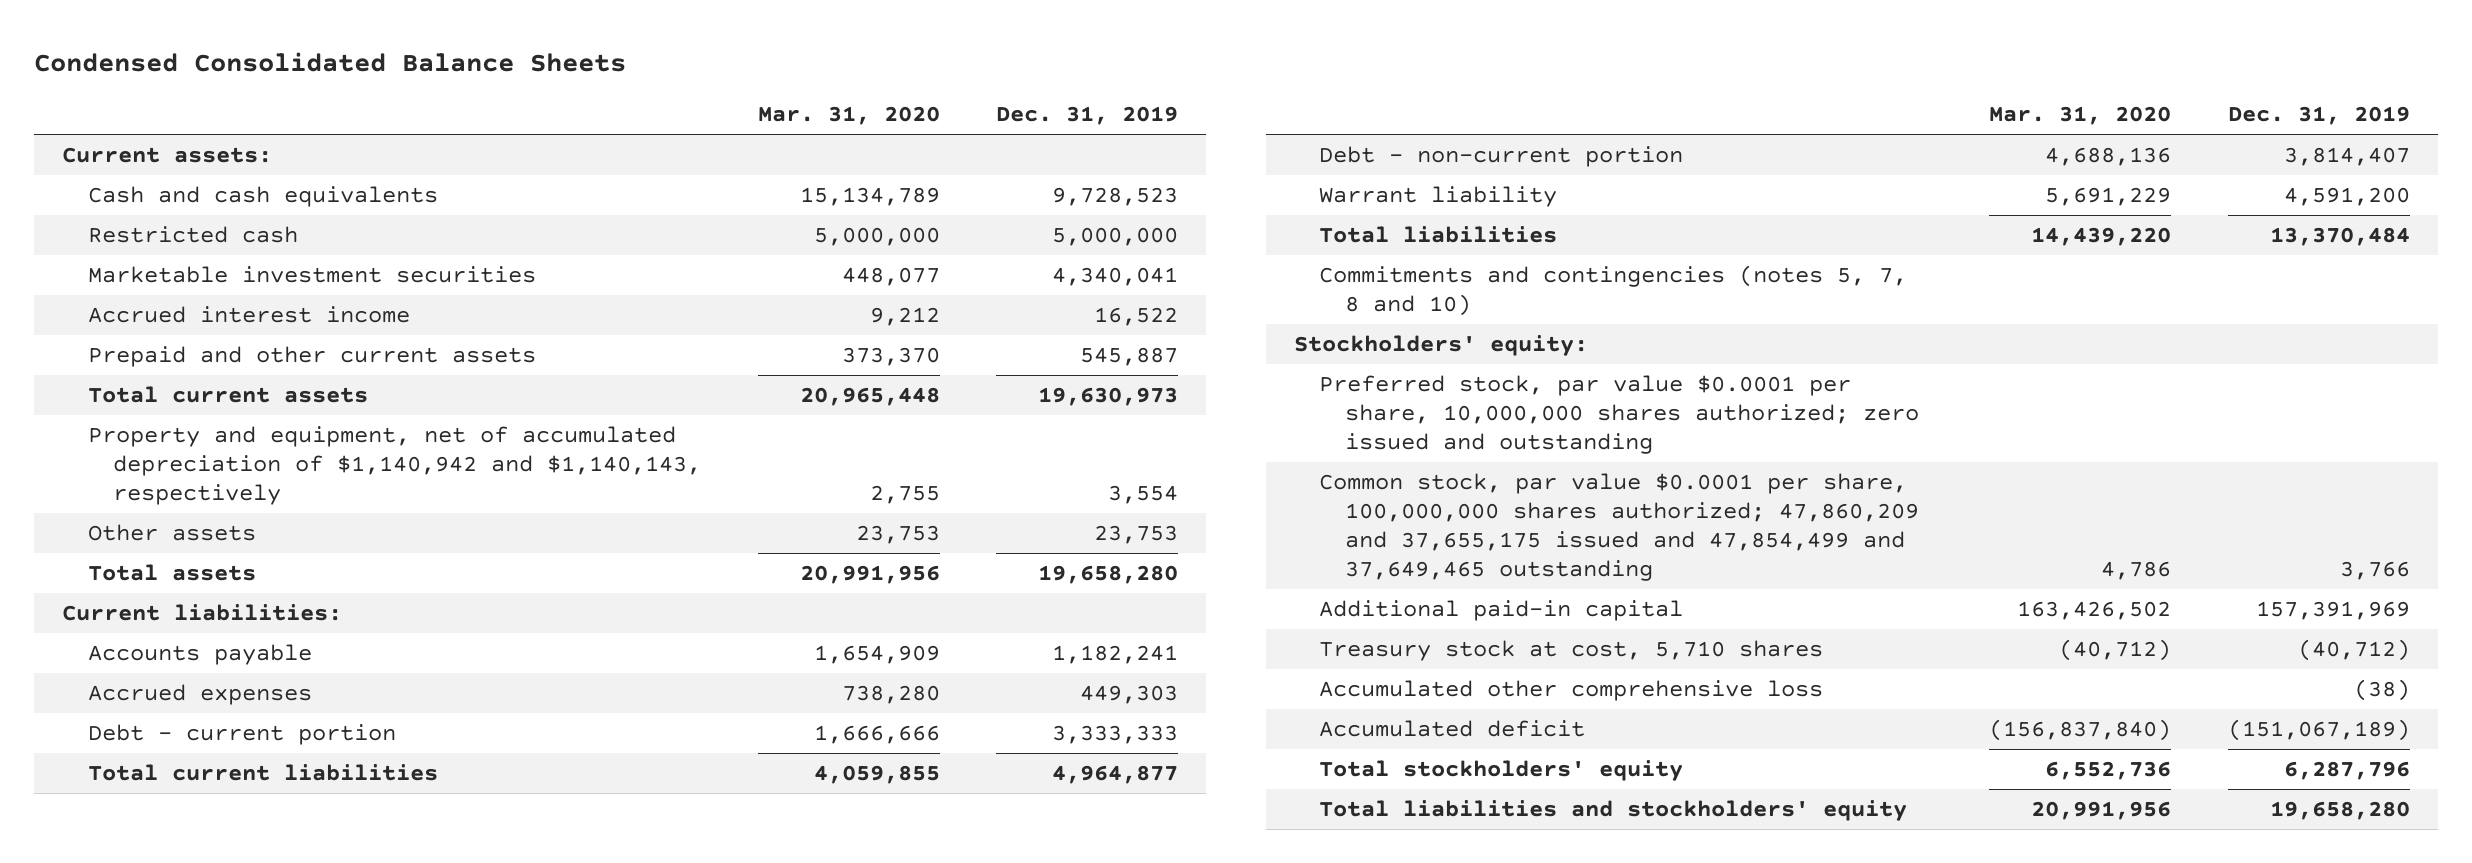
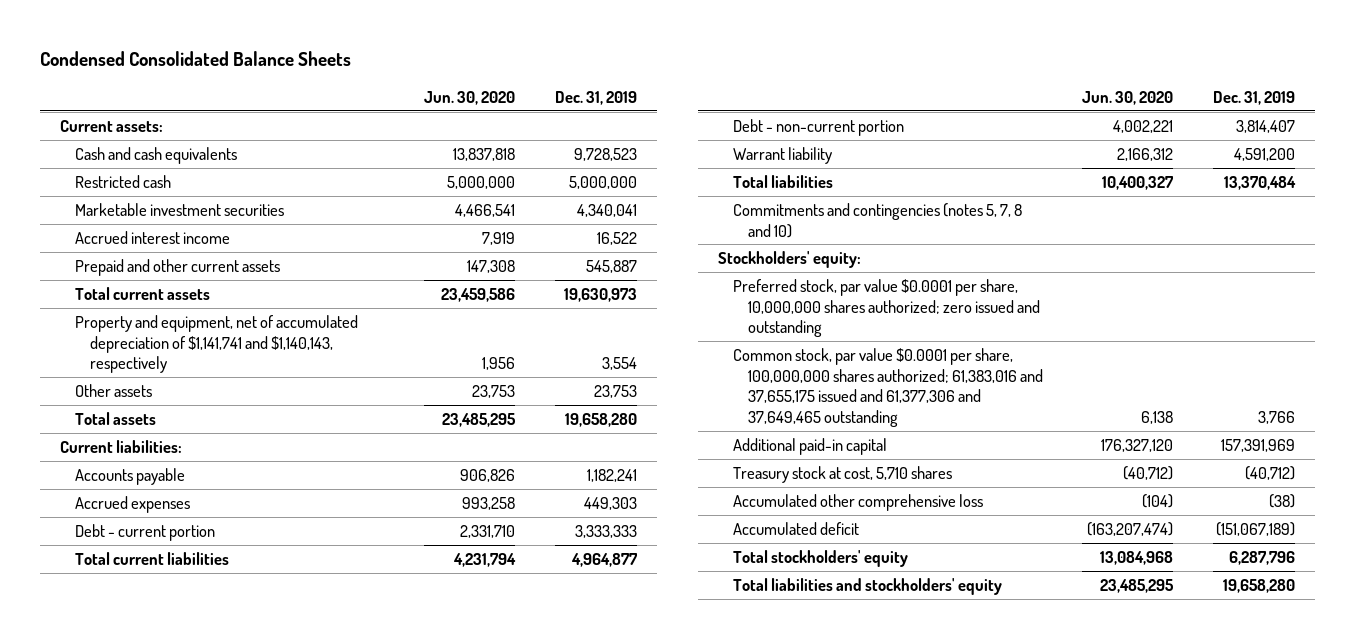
- | Mar. 31, 2020 | Dec. 31, 2019
+ | Jun. 30, 2020 | Dec. 31, 2019
- Property and equipment, net of accumulated depreciation of $1,140,942 and $1,140,143, respectively | 2,755 | 3,554
+ Property and equipment, net of accumulated depreciation of $1,141,741 and $1,140,143, respectively | 1,956 | 3,554
- Common stock, par value $0.0001 per share, 100,000,000 shares authorized; 47,860,209 and 37,655,175 issued and 47,854,499 and 37,649,465 outstanding | 4,786 | 3,766
+ Common stock, par value $0.0001 per share, 100,000,000 shares authorized; 61,383,016 and 37,655,175 issued and 61,377,306 and 37,649,465 outstanding | 6,138 | 3,766

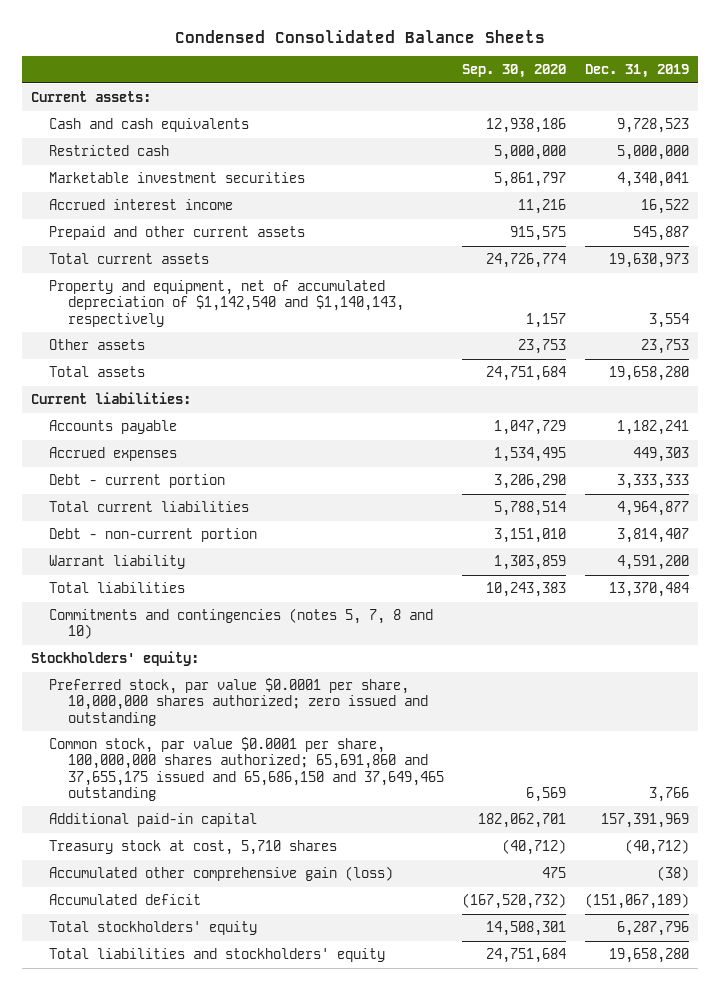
- | Jun. 30, 2020 | Dec. 31, 2019
+ | Sep. 30, 2020 | Dec. 31, 2019
- Property and equipment, net of accumulated depreciation of $1,141,741 and $1,140,143, respectively | 1,956 | 3,554
+ Property and equipment, net of accumulated depreciation of $1,142,540 and $1,140,143, respectively | 1,157 | 3,554
- Common stock, par value $0.0001 per share, 100,000,000 shares authorized; 61,383,016 and 37,655,175 issued and 61,377,306 and 37,649,465 outstanding | 6,138 | 3,766
+ Common stock, par value $0.0001 per share, 100,000,000 shares authorized; 65,691,860 and 37,655,175 issued and 65,686,150 and 37,649,465 outstanding | 6,569 | 3,766
- Accumulated other comprehensive loss | (104) | (38)
+ Accumulated other comprehensive gain (loss) | 475 | (38)

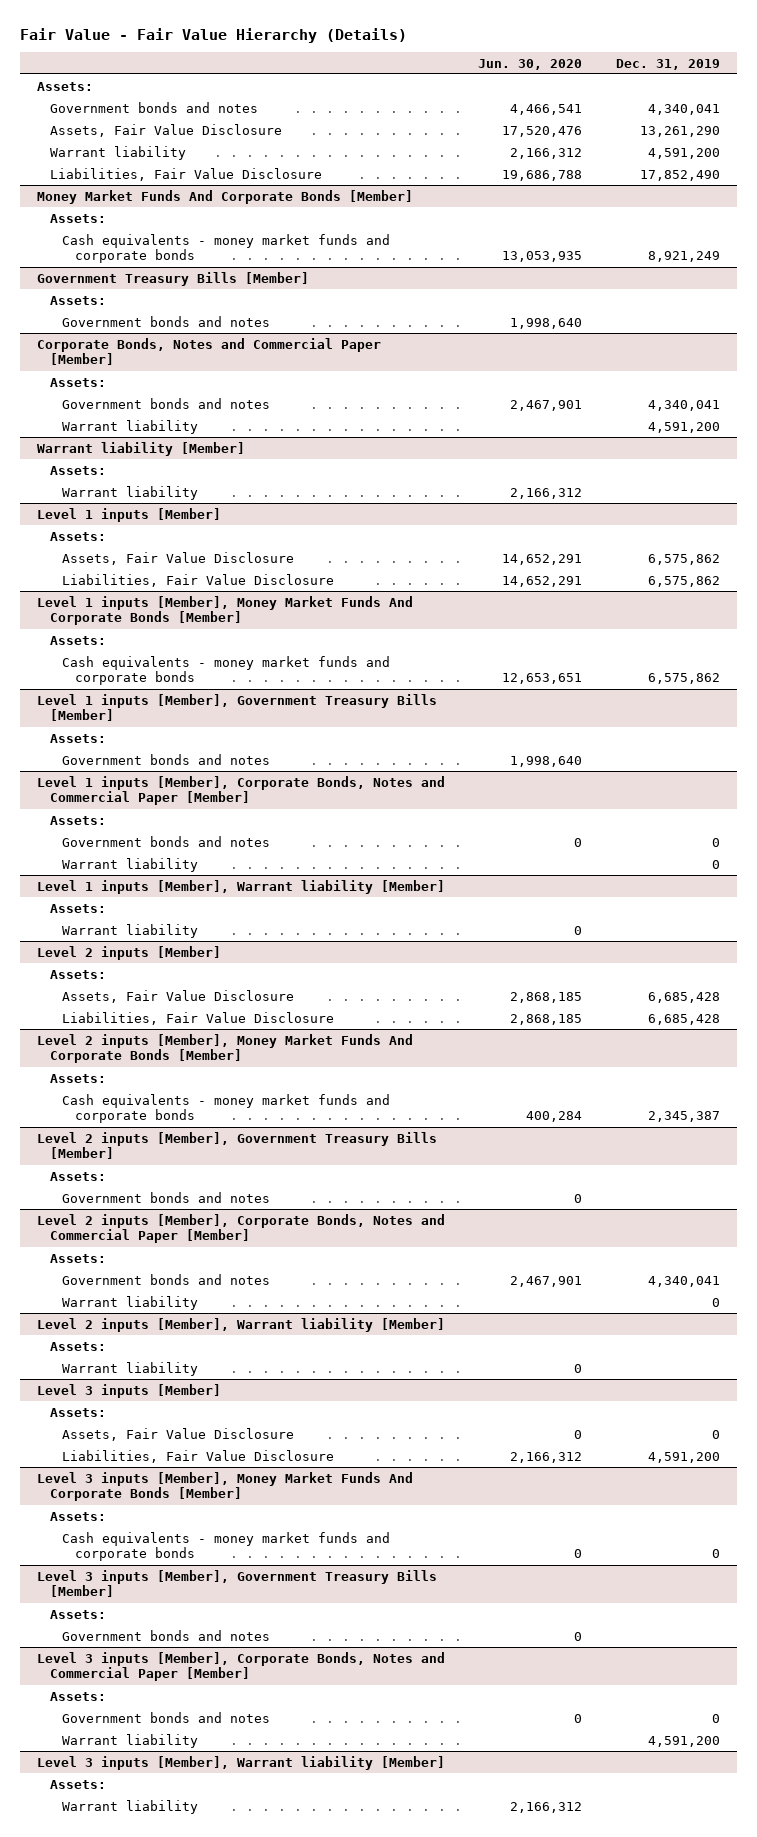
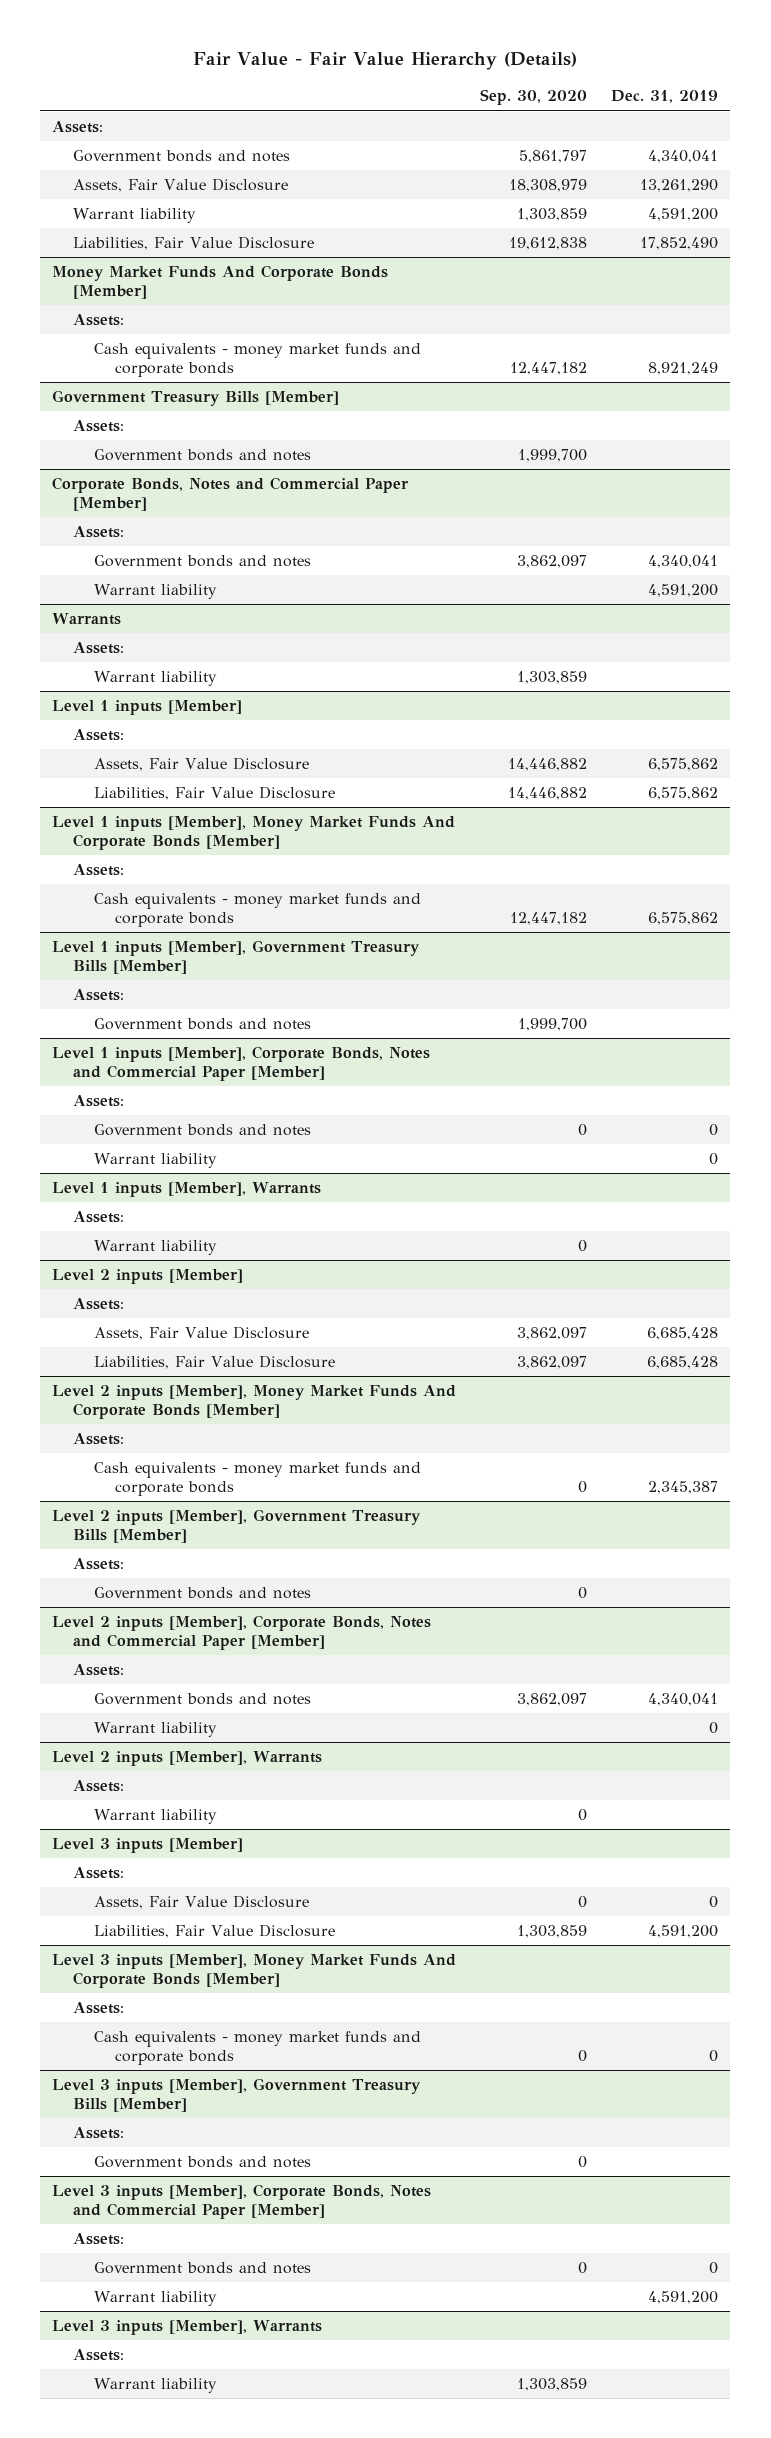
- | Jun. 30, 2020 | Dec. 31, 2019
+ | Sep. 30, 2020 | Dec. 31, 2019
- Warrant liability [Member]
+ Warrants
- Level 1 inputs [Member], Warrant liability [Member]
+ Level 1 inputs [Member], Warrants
- Level 2 inputs [Member], Warrant liability [Member]
+ Level 2 inputs [Member], Warrants
- Level 3 inputs [Member], Warrant liability [Member]
+ Level 3 inputs [Member], Warrants

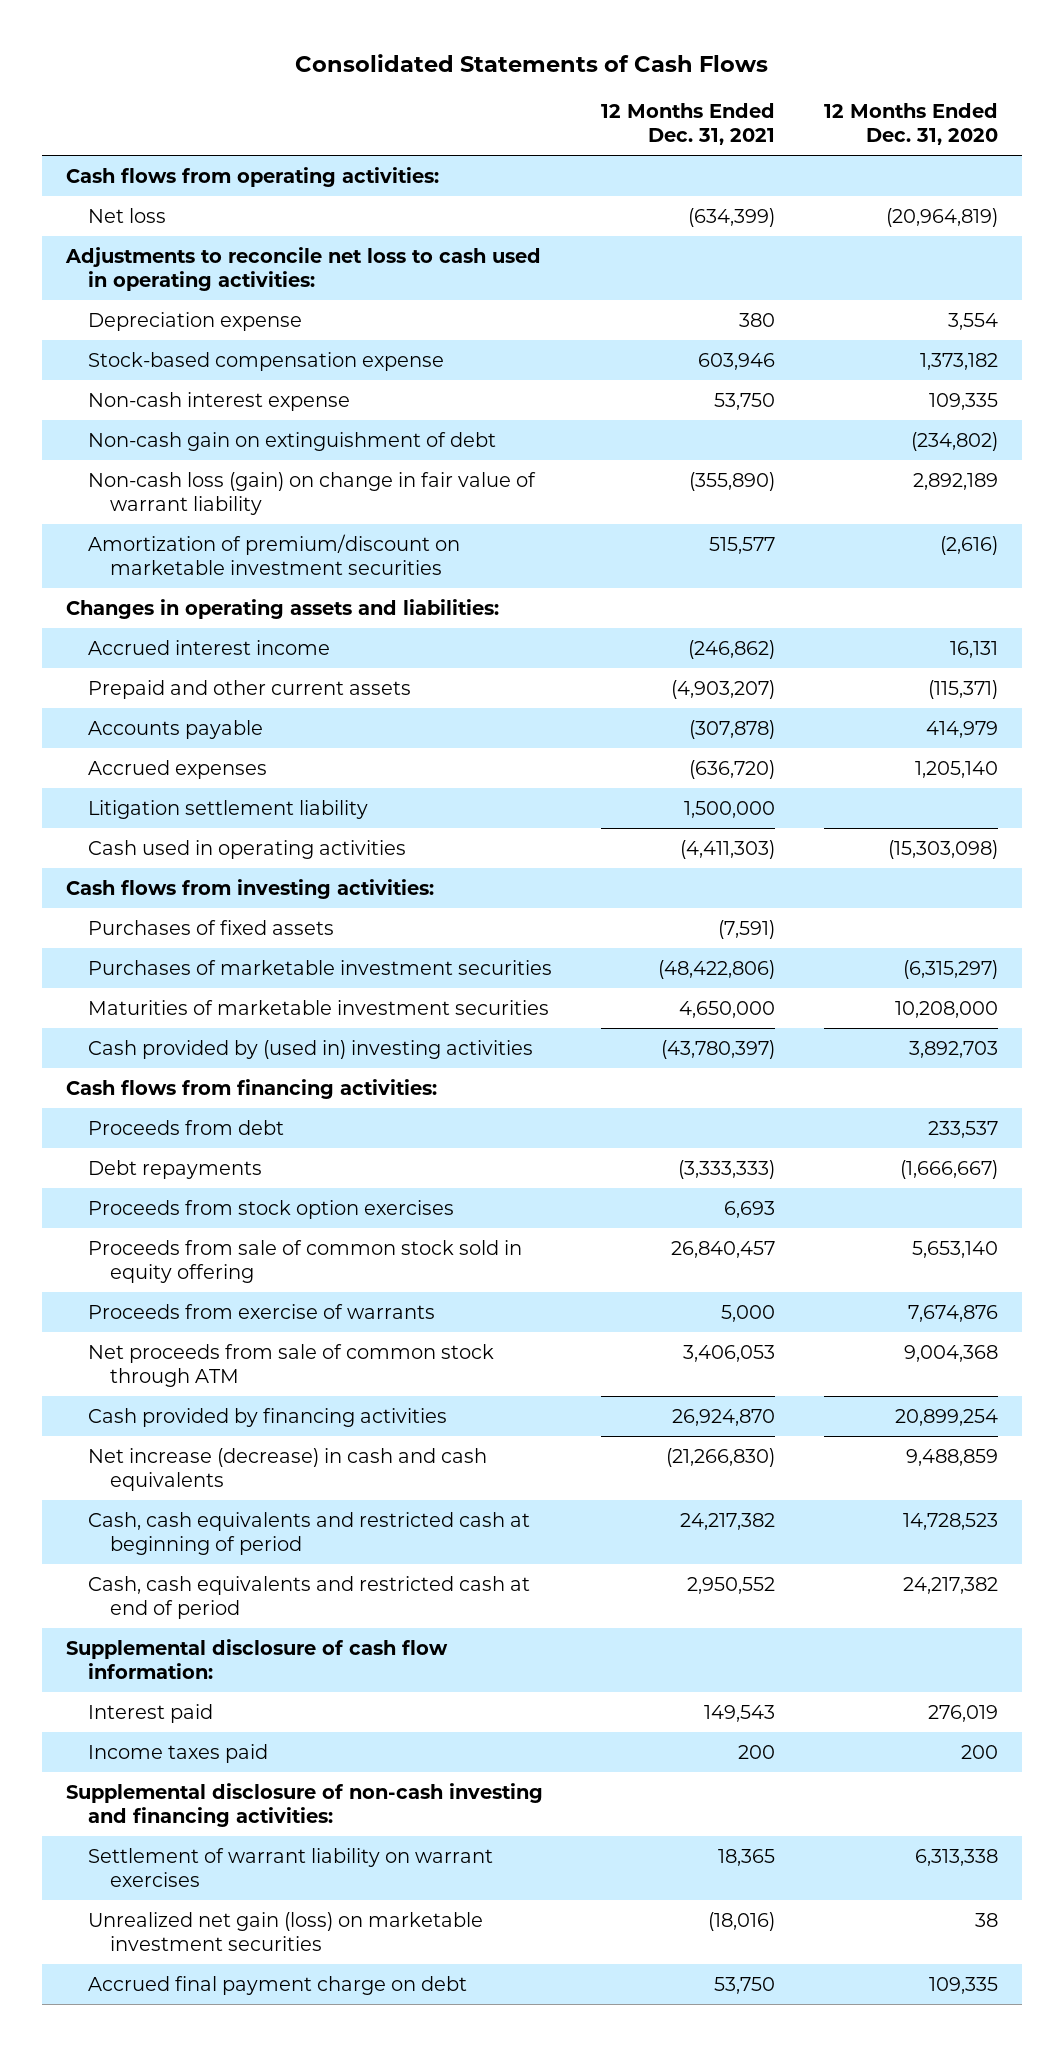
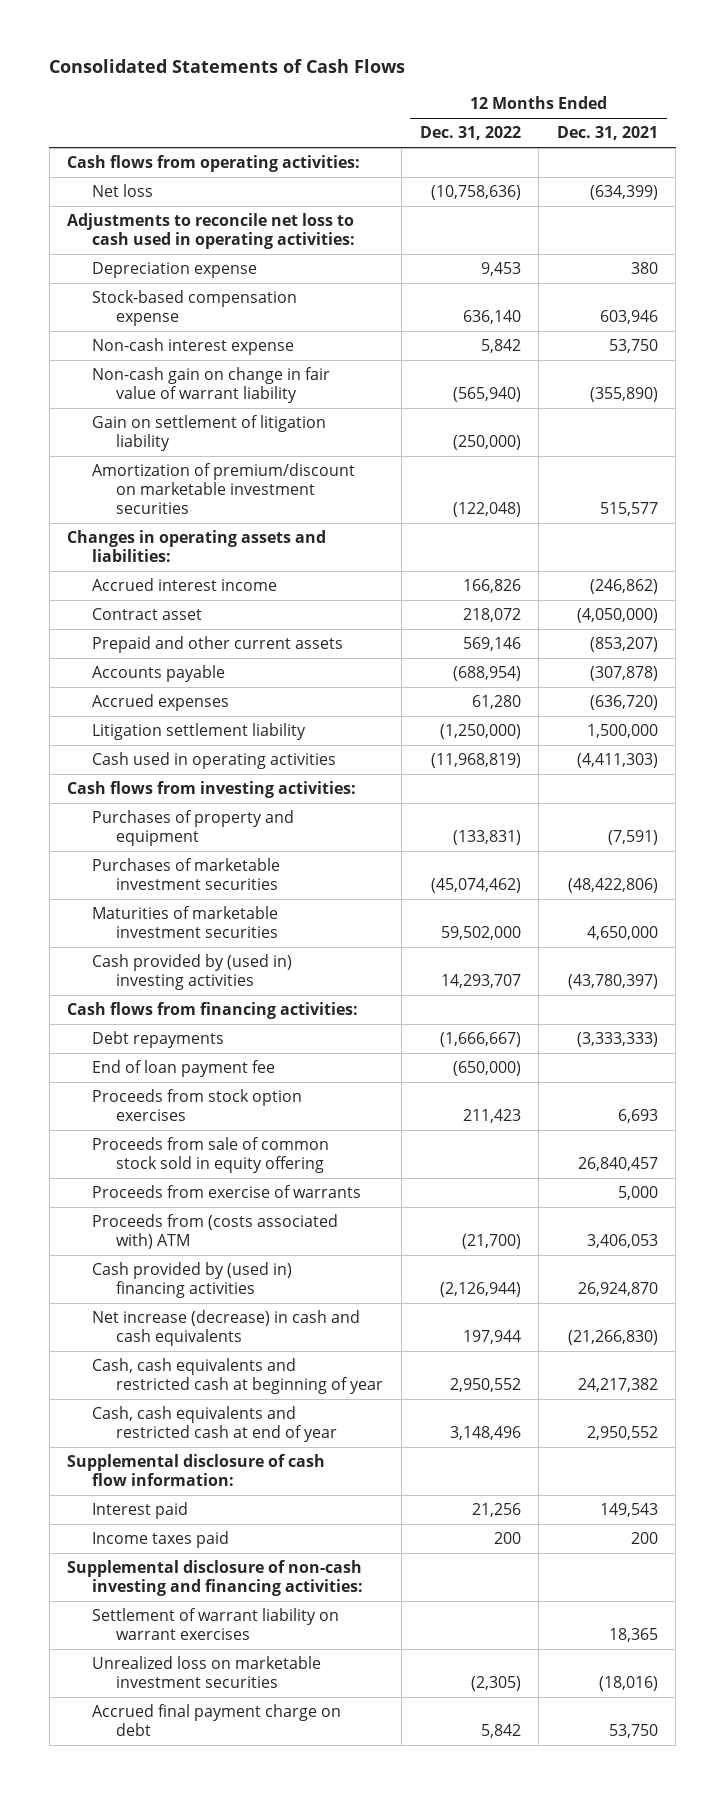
- | 12 Months Ended Dec. 31, 2021 | 12 Months Ended Dec. 31, 2020
+ | 12 Months Ended Dec. 31, 2022 | 12 Months Ended Dec. 31, 2021
- Non-cash gain on extinguishment of debt | | (234,802)
- Non-cash loss (gain) on change in fair value of warrant liability | (355,890) | 2,892,189
+ Non-cash gain on change in fair value of warrant liability | (565,940) | (355,890)
+ Gain on settlement of litigation liability | (250,000) |
- Prepaid and other current assets | (4,903,207) | (115,371)
+ Contract asset | 218,072 | (4,050,000)
+ Prepaid and other current assets | 569,146 | (853,207)
- Purchases of fixed assets | (7,591) |
+ Purchases of property and equipment | (133,831) | (7,591)
- Proceeds from debt | | 233,537
+ End of loan payment fee | (650,000) |
- Net proceeds from sale of common stock through ATM | 3,406,053 | 9,004,368
- Cash provided by financing activities | 26,924,870 | 20,899,254
+ Proceeds from (costs associated with) ATM | (21,700) | 3,406,053
+ Cash provided by (used in) financing activities | (2,126,944) | 26,924,870
- Cash, cash equivalents and restricted cash at beginning of period | 24,217,382 | 14,728,523
- Cash, cash equivalents and restricted cash at end of period | 2,950,552 | 24,217,382
+ Cash, cash equivalents and restricted cash at beginning of year | 2,950,552 | 24,217,382
+ Cash, cash equivalents and restricted cash at end of year | 3,148,496 | 2,950,552
- Unrealized net gain (loss) on marketable investment securities | (18,016) | 38
+ Unrealized loss on marketable investment securities | (2,305) | (18,016)

